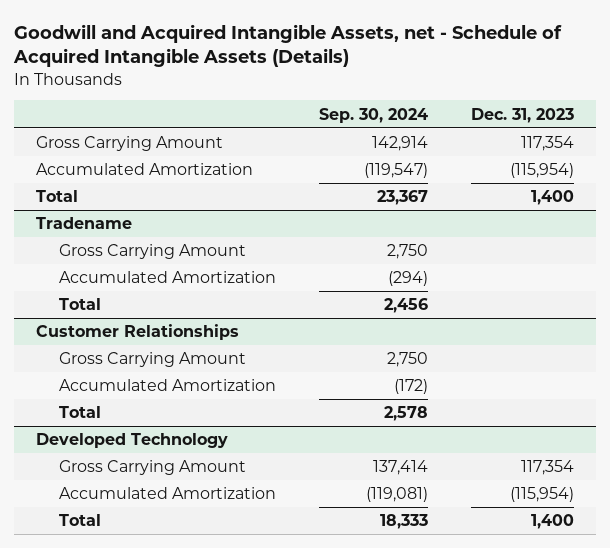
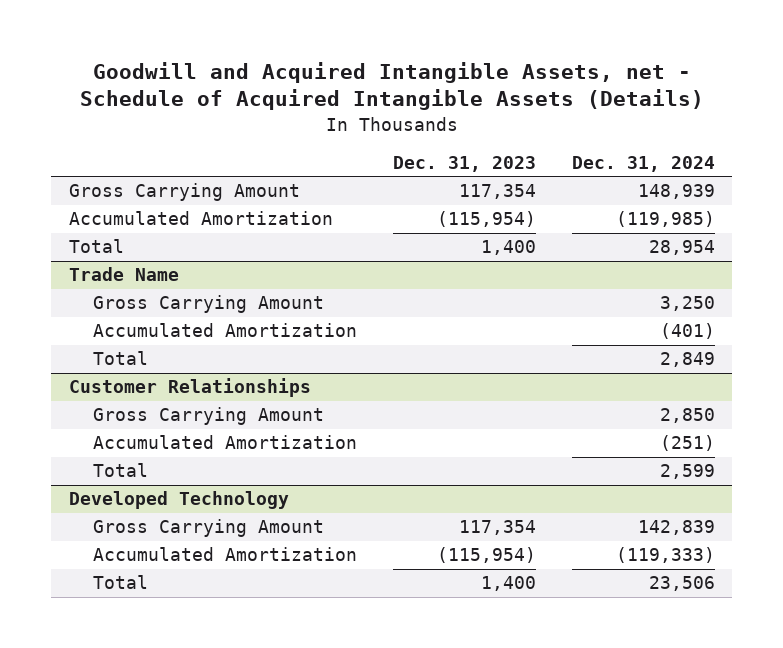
- | Sep. 30, 2024 | Dec. 31, 2023
+ | Dec. 31, 2023 | Dec. 31, 2024
- Tradename
+ Trade Name

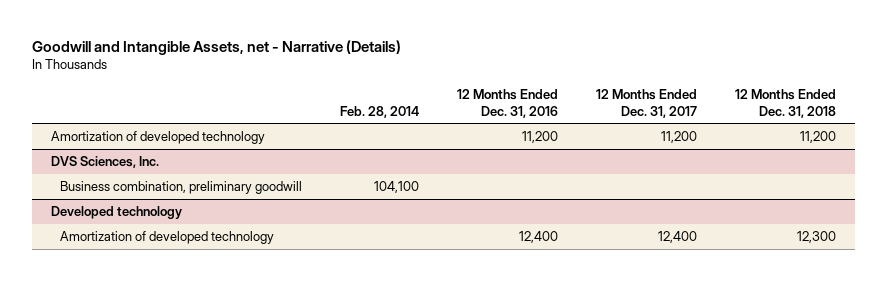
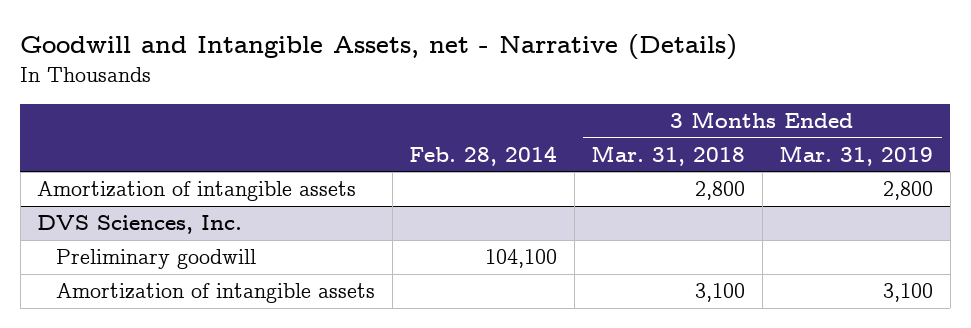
- | Feb. 28, 2014 | 12 Months Ended Dec. 31, 2016 | 12 Months Ended Dec. 31, 2017 | 12 Months Ended Dec. 31, 2018
+ | Feb. 28, 2014 | 3 Months Ended Mar. 31, 2018 | 3 Months Ended Mar. 31, 2019
- Amortization of developed technology | | 11,200 | 11,200 | 11,200
+ Amortization of intangible assets | | 2,800 | 2,800
@ DVS Sciences, Inc.
- Business combination, preliminary goodwill | 104,100 | | |
- Developed technology
- Amortization of developed technology | | 12,400 | 12,400 | 12,300
@ DVS Sciences, Inc.
+ Preliminary goodwill | 104,100 | |
+ Amortization of intangible assets | | 3,100 | 3,100

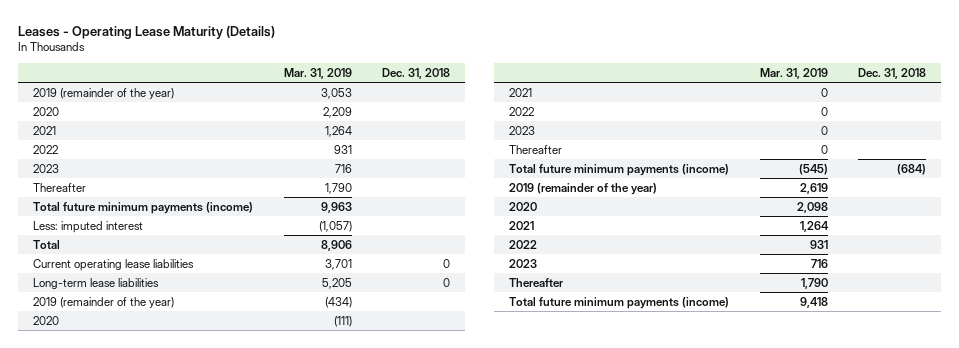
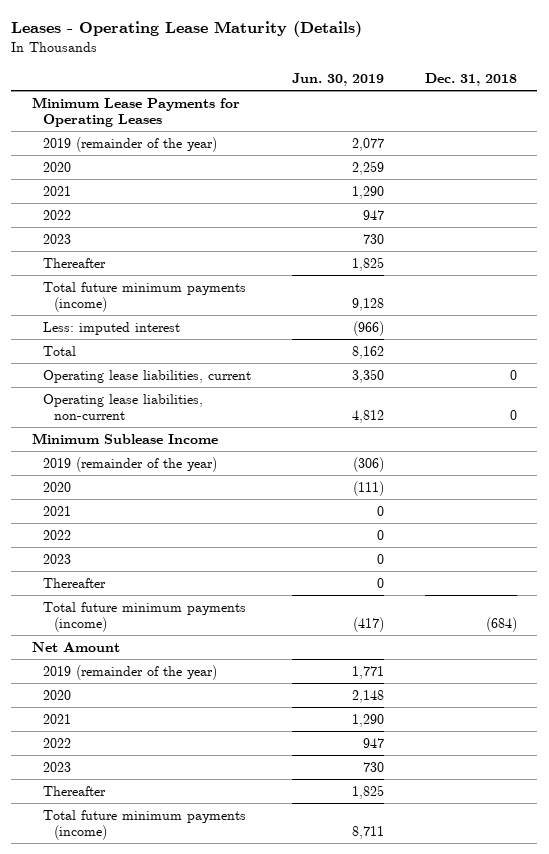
- | Mar. 31, 2019 | Dec. 31, 2018
+ | Jun. 30, 2019 | Dec. 31, 2018
+ Minimum Lease Payments for Operating Leases
- Current operating lease liabilities | 3,701 | 0
- Long-term lease liabilities | 5,205 | 0
+ Operating lease liabilities, current | 3,350 | 0
+ Operating lease liabilities, non-current | 4,812 | 0
+ Minimum Sublease Income
+ Net Amount

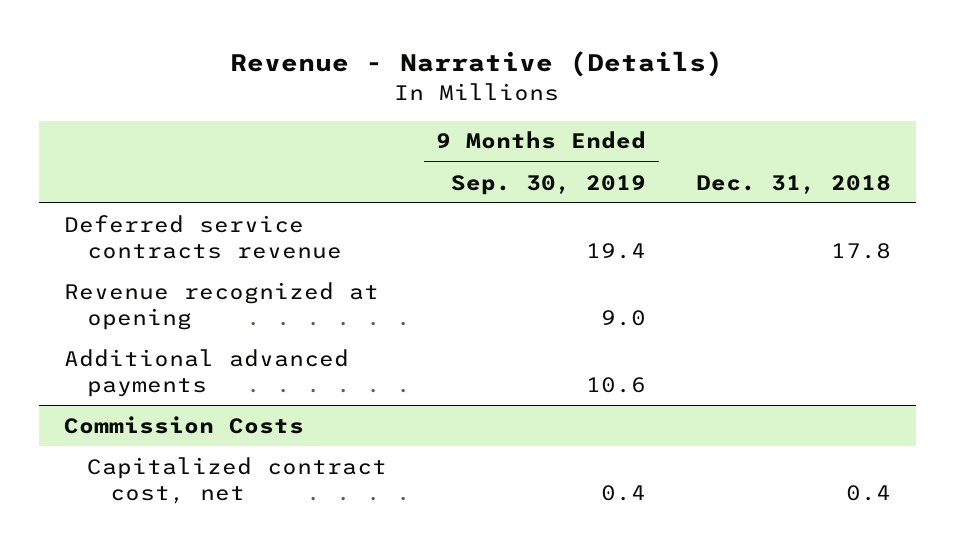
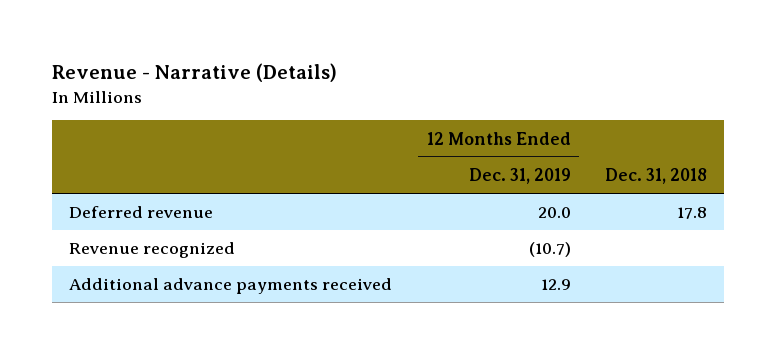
- | 9 Months Ended Sep. 30, 2019 | Dec. 31, 2018
+ | 12 Months Ended Dec. 31, 2019 | Dec. 31, 2018
- Deferred service contracts revenue | 19.4 | 17.8
- Revenue recognized at opening | 9.0 |
- Additional advanced payments | 10.6 |
- Commission Costs
- Capitalized contract cost, net | 0.4 | 0.4
+ Deferred revenue | 20.0 | 17.8
+ Revenue recognized | (10.7) |
+ Additional advance payments received | 12.9 |

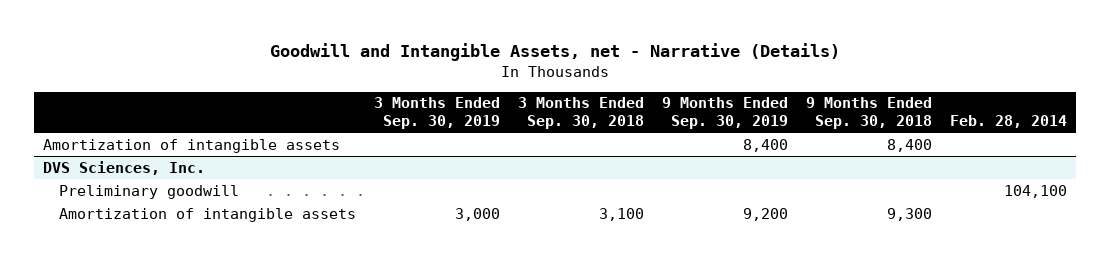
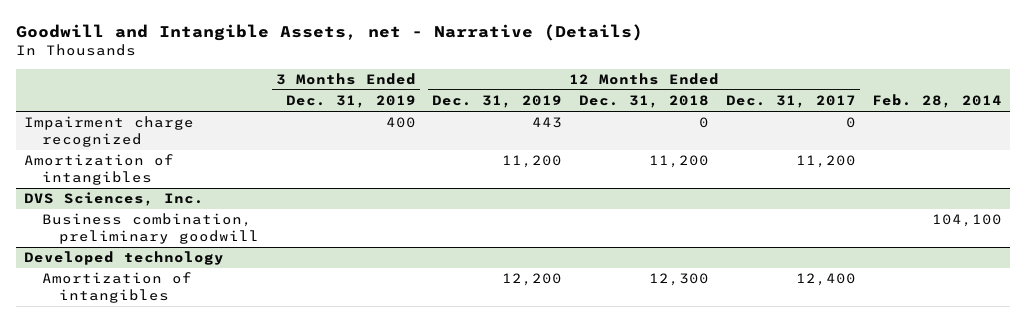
- | 3 Months Ended Sep. 30, 2019 | 3 Months Ended Sep. 30, 2018 | 9 Months Ended Sep. 30, 2019 | 9 Months Ended Sep. 30, 2018 | Feb. 28, 2014
+ | 3 Months Ended Dec. 31, 2019 | 12 Months Ended Dec. 31, 2019 | 12 Months Ended Dec. 31, 2018 | 12 Months Ended Dec. 31, 2017 | Feb. 28, 2014
- Amortization of intangible assets | | | 8,400 | 8,400 |
+ Impairment charge recognized | 400 | 443 | 0 | 0 |
+ Amortization of intangibles | | 11,200 | 11,200 | 11,200 |
@ DVS Sciences, Inc.
- Preliminary goodwill | | | | | 104,100
- Amortization of intangible assets | 3,000 | 3,100 | 9,200 | 9,300 |
+ Business combination, preliminary goodwill | | | | | 104,100
+ Developed technology
+ Amortization of intangibles | | 12,200 | 12,300 | 12,400 |

